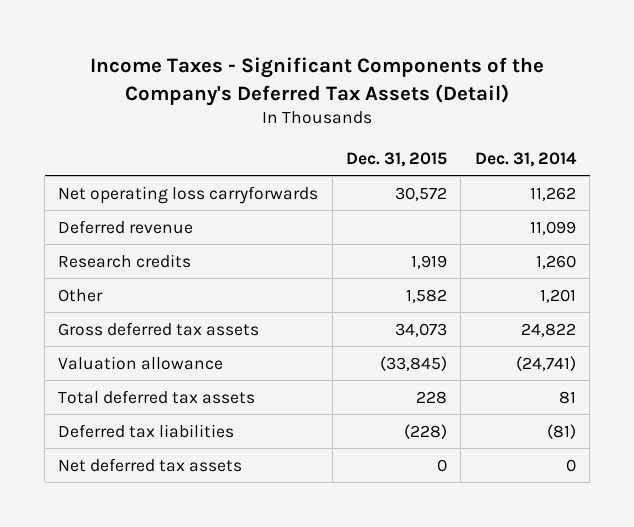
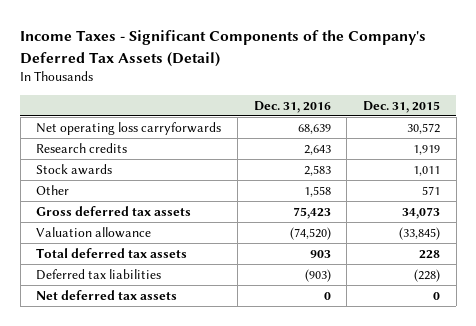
- | Dec. 31, 2015 | Dec. 31, 2014
+ | Dec. 31, 2016 | Dec. 31, 2015
- Deferred revenue | | 11,099
- Other | 1,582 | 1,201
+ Stock awards | 2,583 | 1,011
+ Other | 1,558 | 571

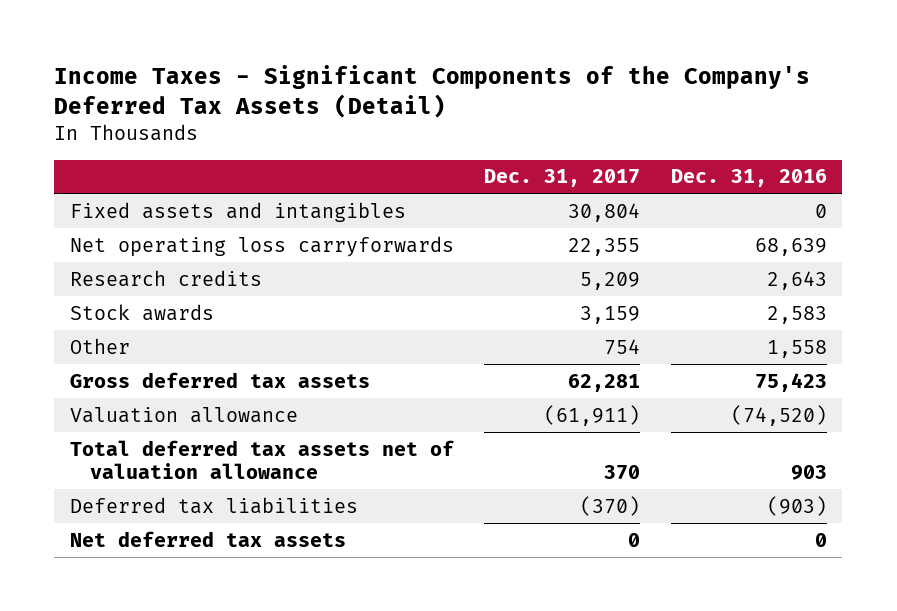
- | Dec. 31, 2016 | Dec. 31, 2015
+ | Dec. 31, 2017 | Dec. 31, 2016
+ Fixed assets and intangibles | 30,804 | 0
- Total deferred tax assets | 903 | 228
+ Total deferred tax assets net of valuation allowance | 370 | 903

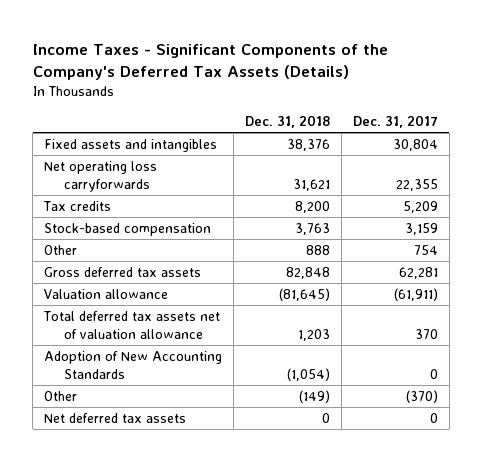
- Income Taxes - Significant Components of the Company's Deferred Tax Assets (Detail)
+ Income Taxes - Significant Components of the Company's Deferred Tax Assets (Details)
- | Dec. 31, 2017 | Dec. 31, 2016
+ | Dec. 31, 2018 | Dec. 31, 2017
- Research credits | 5,209 | 2,643
- Stock awards | 3,159 | 2,583
+ Tax credits | 8,200 | 5,209
+ Stock-based compensation | 3,763 | 3,159
- Deferred tax liabilities | (370) | (903)
+ Adoption of New Accounting Standards | (1,054) | 0
+ Other | (149) | (370)

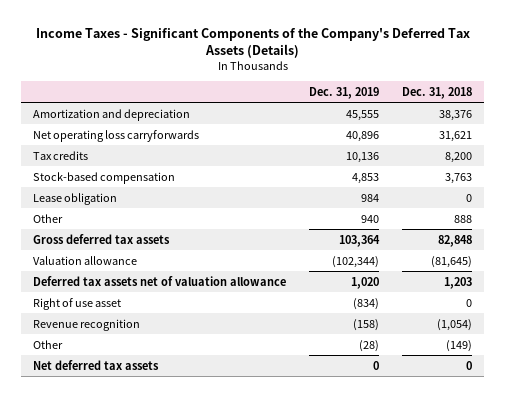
- | Dec. 31, 2018 | Dec. 31, 2017
+ | Dec. 31, 2019 | Dec. 31, 2018
- Fixed assets and intangibles | 38,376 | 30,804
+ Amortization and depreciation | 45,555 | 38,376
+ Lease obligation | 984 | 0
- Total deferred tax assets net of valuation allowance | 1,203 | 370
- Adoption of New Accounting Standards | (1,054) | 0
+ Deferred tax assets net of valuation allowance | 1,020 | 1,203
+ Right of use asset | (834) | 0
+ Revenue recognition | (158) | (1,054)

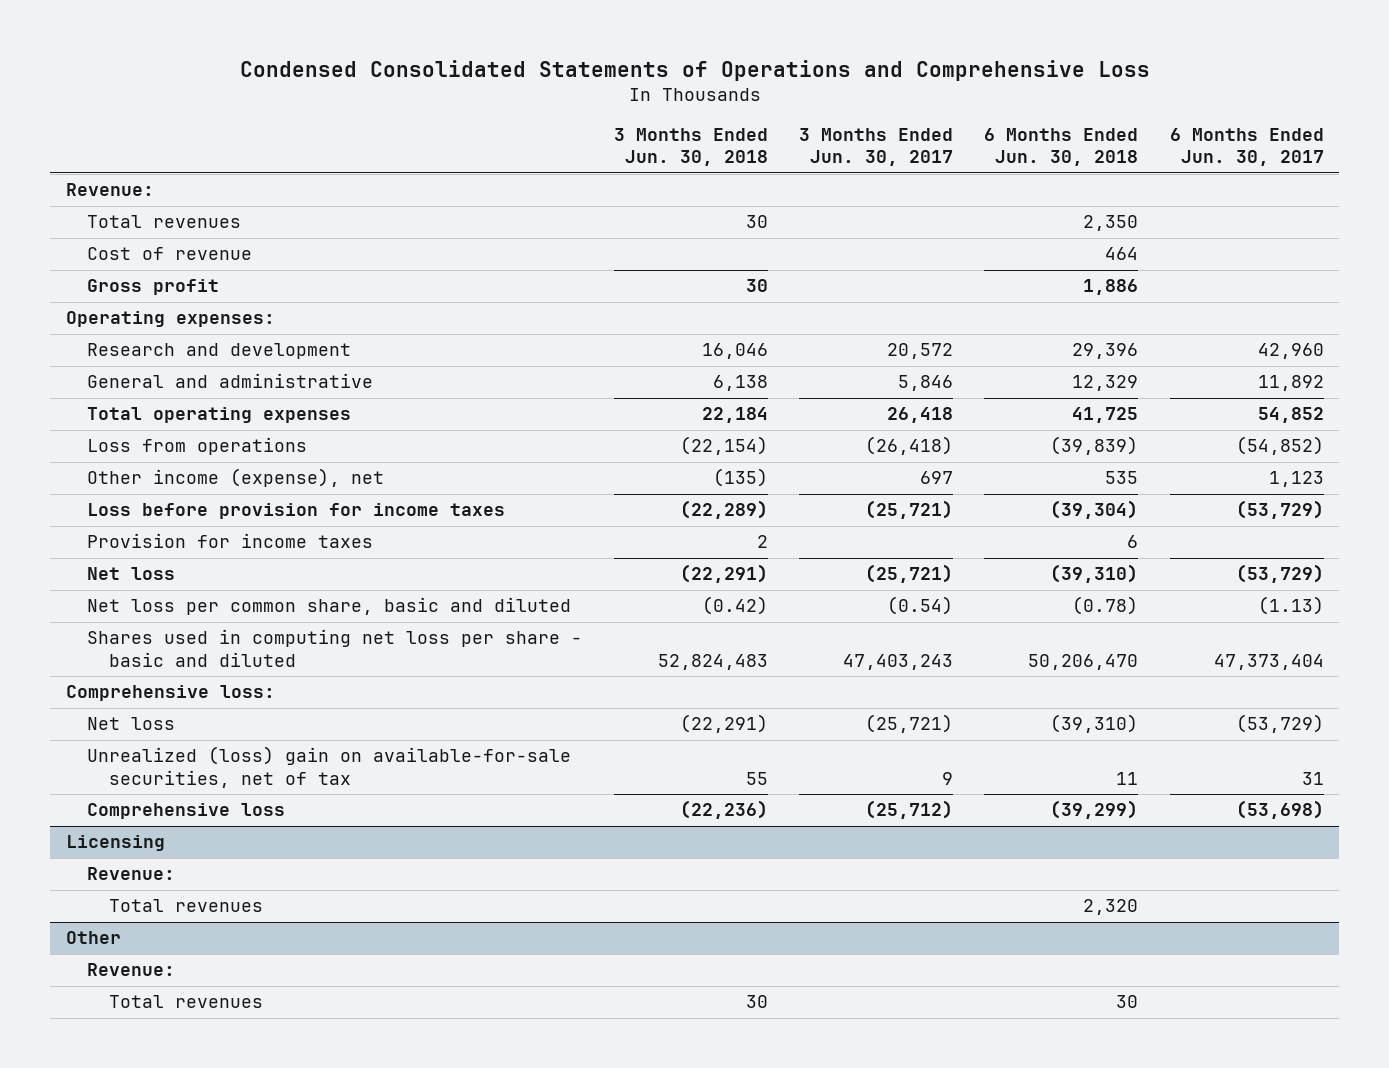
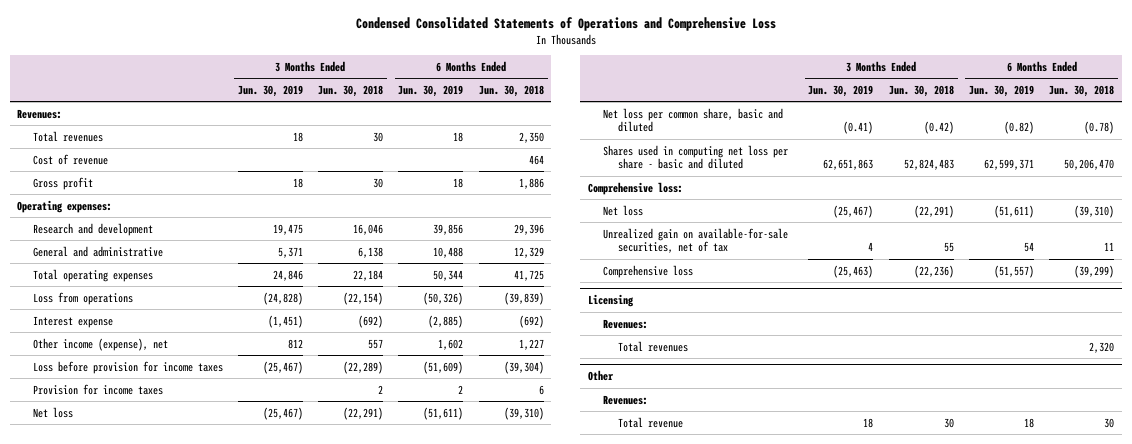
- | 3 Months Ended Jun. 30, 2018 | 3 Months Ended Jun. 30, 2017 | 6 Months Ended Jun. 30, 2018 | 6 Months Ended Jun. 30, 2017
+ | 3 Months Ended Jun. 30, 2019 | 3 Months Ended Jun. 30, 2018 | 6 Months Ended Jun. 30, 2019 | 6 Months Ended Jun. 30, 2018
- Revenue:
+ Revenues:
- Other income (expense), net | (135) | 697 | 535 | 1,123
+ Interest expense | (1,451) | (692) | (2,885) | (692)
+ Other income (expense), net | 812 | 557 | 1,602 | 1,227
- Unrealized (loss) gain on available-for-sale securities, net of tax | 55 | 9 | 11 | 31
+ Unrealized gain on available-for-sale securities, net of tax | 4 | 55 | 54 | 11
@ Licensing
- Revenue:
+ Revenues:
@ Other
- Revenue:
- Total revenues | 30 | | 30 |
+ Revenues:
+ Total revenue | 18 | 30 | 18 | 30

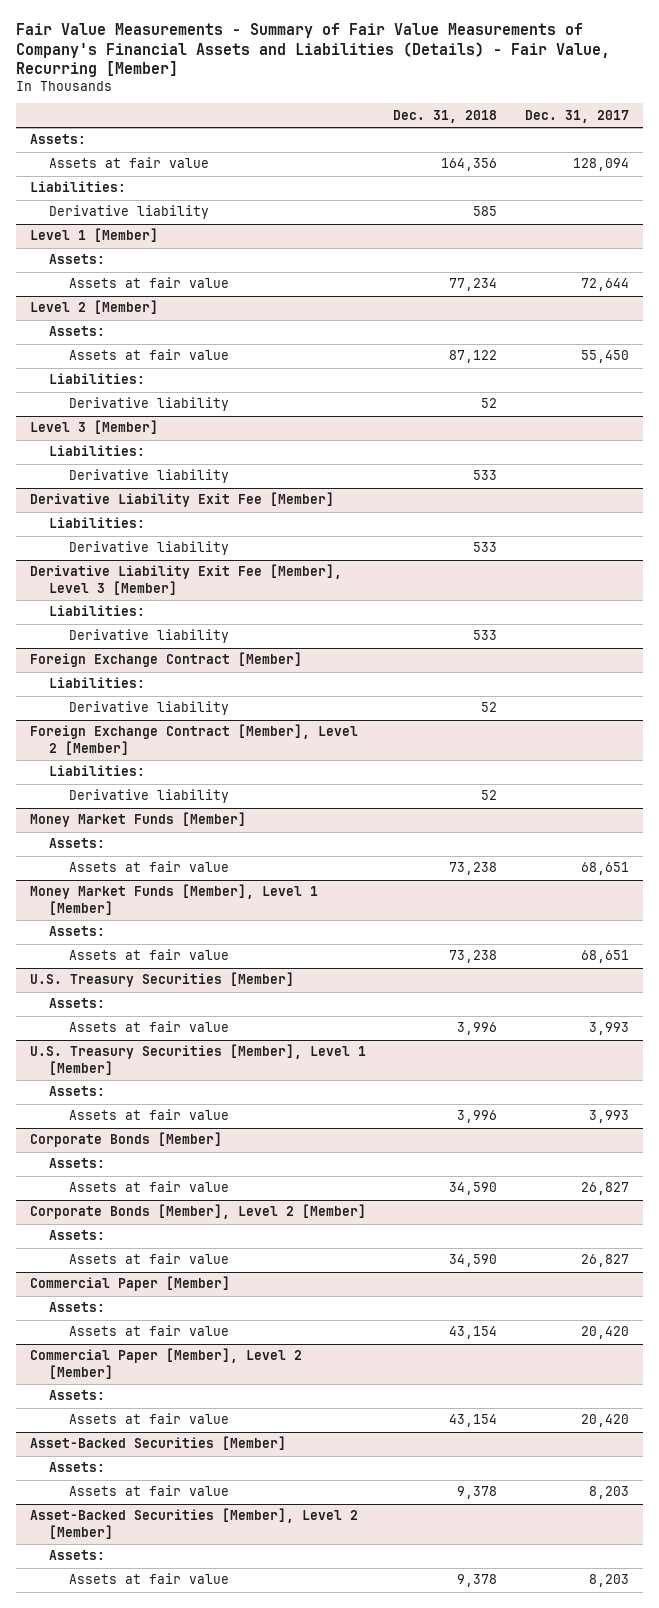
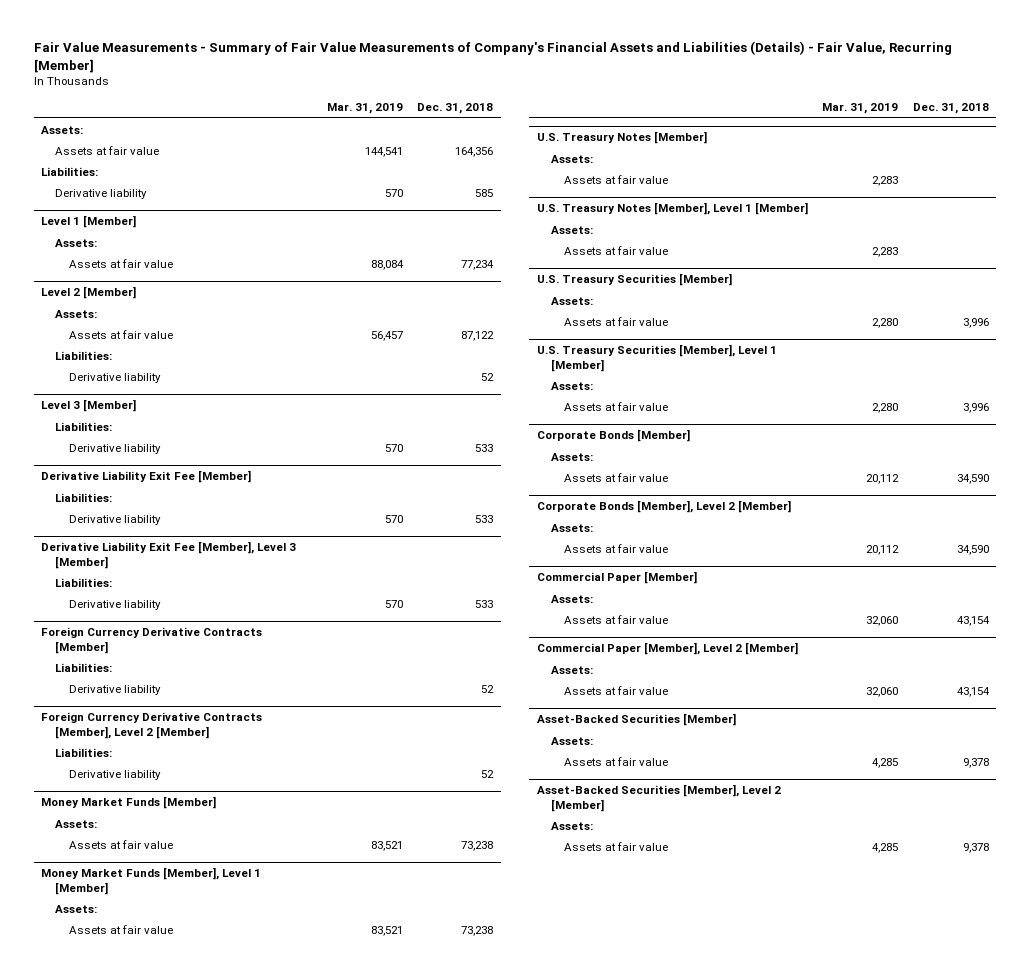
- | Dec. 31, 2018 | Dec. 31, 2017
+ | Mar. 31, 2019 | Dec. 31, 2018
- Foreign Exchange Contract [Member]
+ Foreign Currency Derivative Contracts [Member]
- Foreign Exchange Contract [Member], Level 2 [Member]
+ Foreign Currency Derivative Contracts [Member], Level 2 [Member]
+ U.S. Treasury Notes [Member]
+ Assets:
+ Assets at fair value | 2,283 |
+ U.S. Treasury Notes [Member], Level 1 [Member]
+ Assets:
+ Assets at fair value | 2,283 |

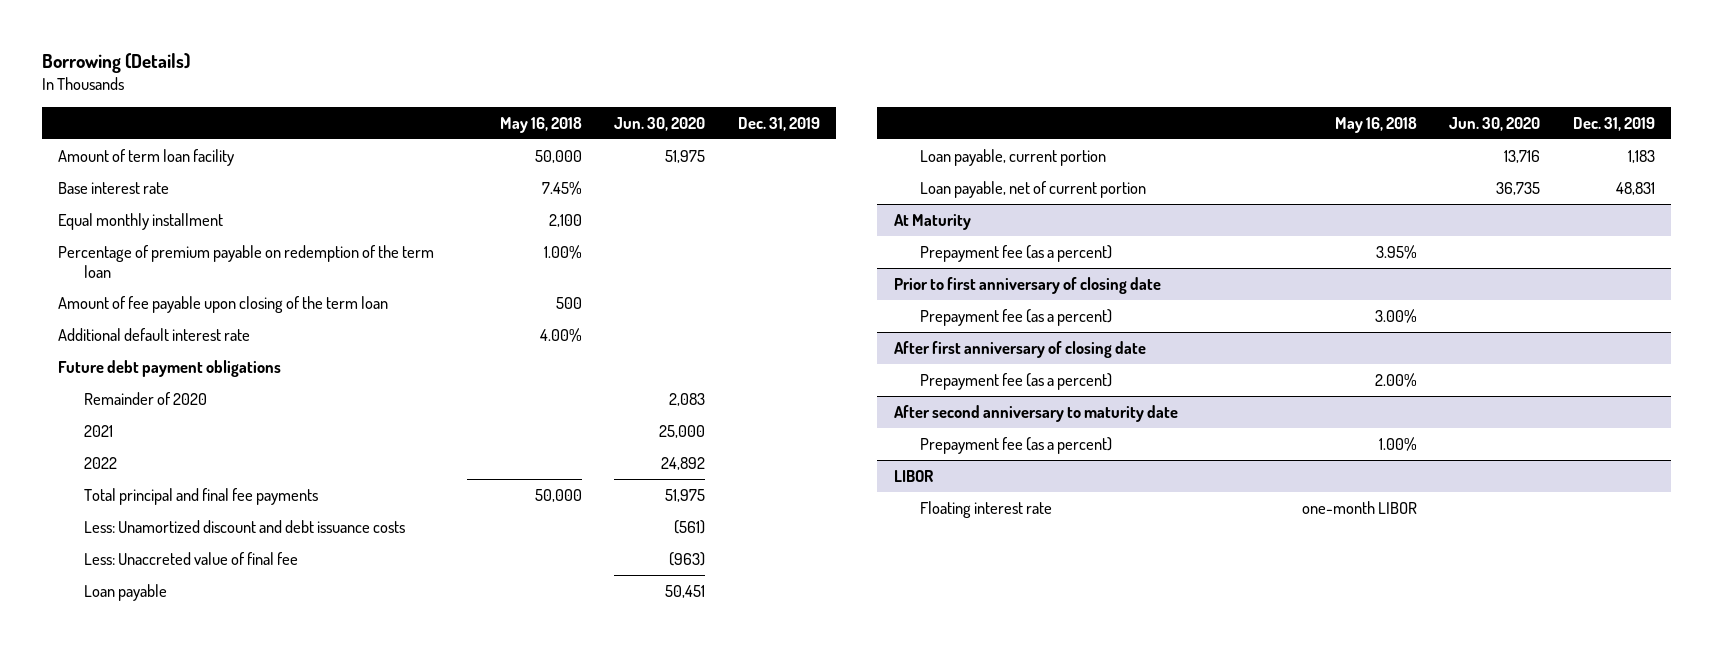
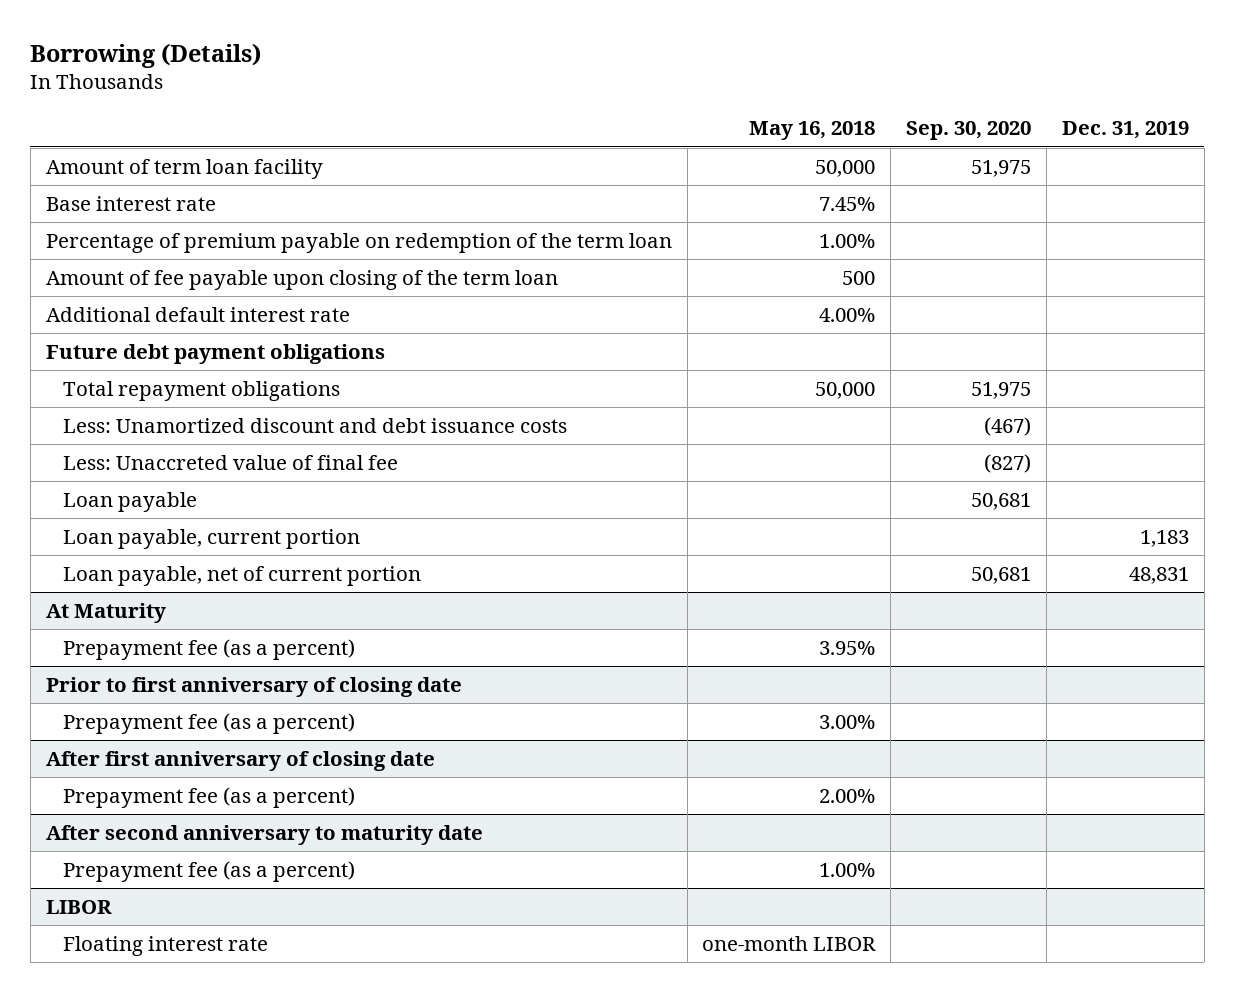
- | May 16, 2018 | Jun. 30, 2020 | Dec. 31, 2019
+ | May 16, 2018 | Sep. 30, 2020 | Dec. 31, 2019
- Equal monthly installment | 2,100 | |
- Remainder of 2020 | | 2,083 |
- 2021 | | 25,000 |
- 2022 | | 24,892 |
- Total principal and final fee payments | 50,000 | 51,975 |
+ Total repayment obligations | 50,000 | 51,975 |

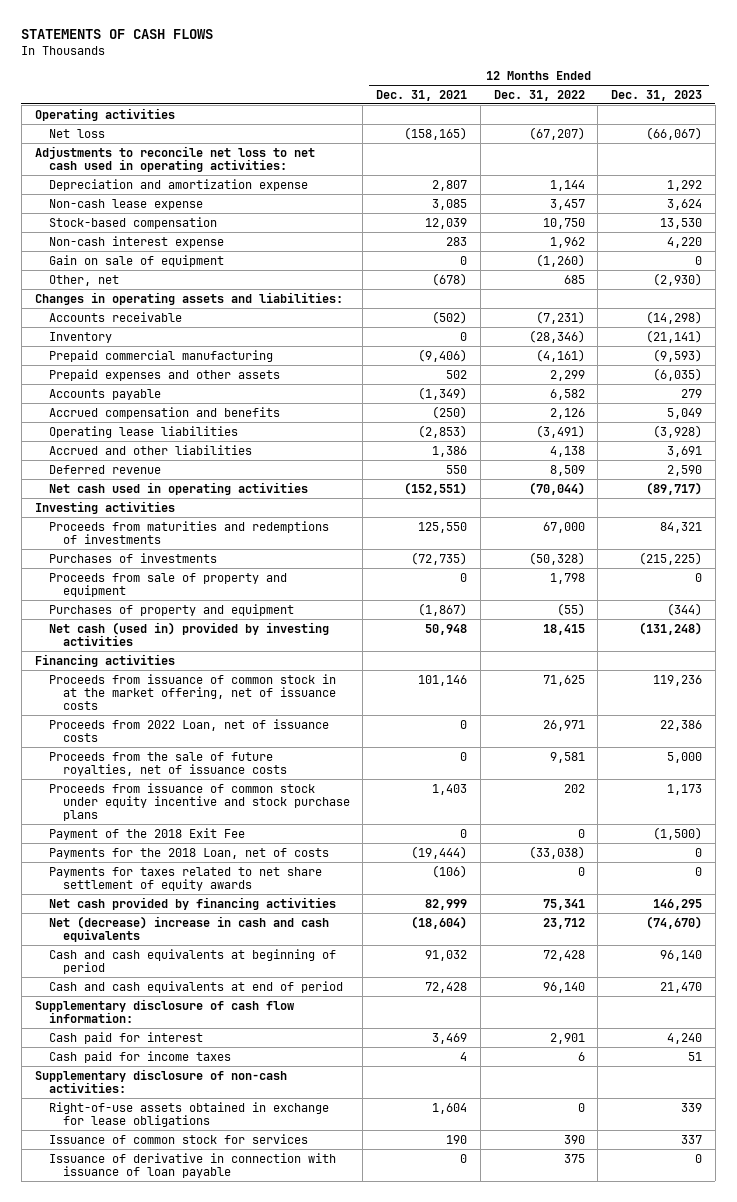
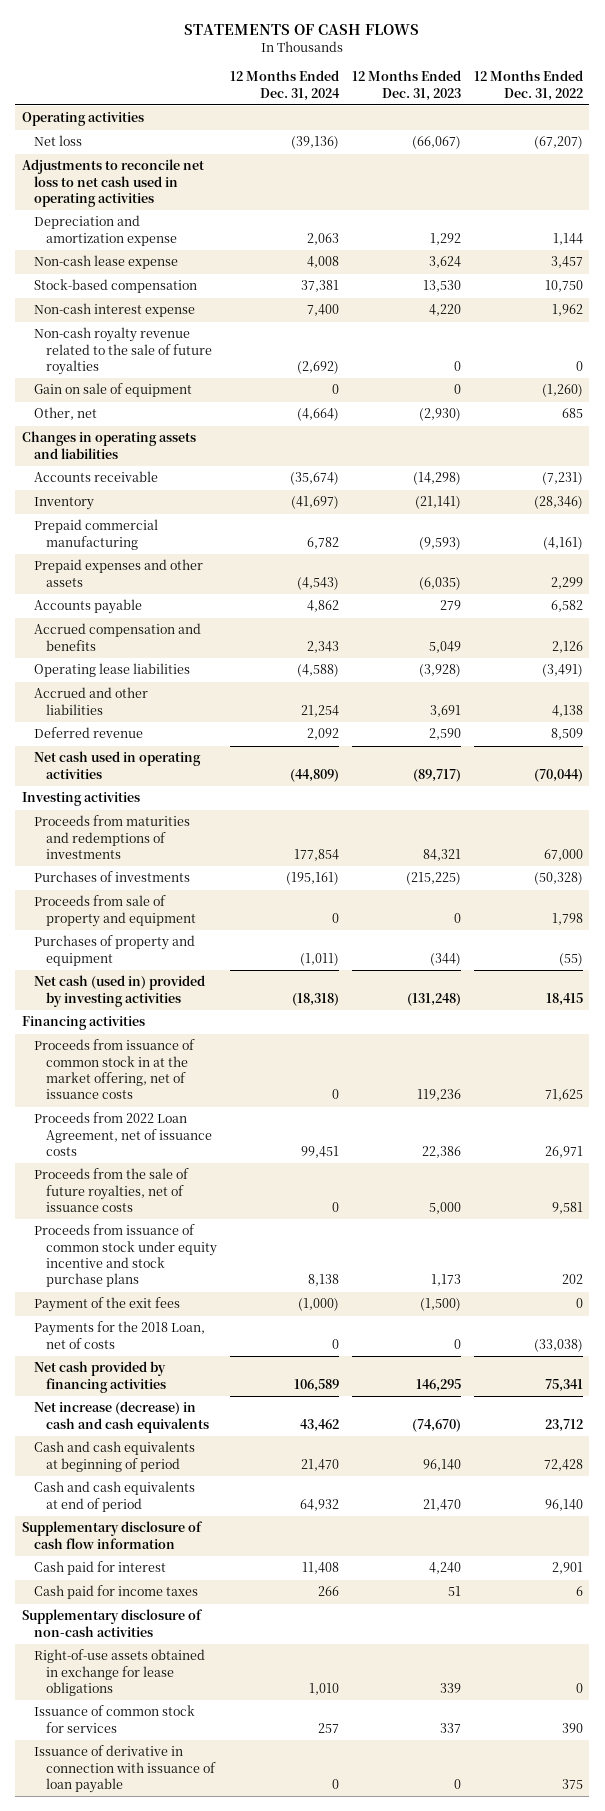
- | 12 Months Ended Dec. 31, 2021 | 12 Months Ended Dec. 31, 2022 | 12 Months Ended Dec. 31, 2023
+ | 12 Months Ended Dec. 31, 2024 | 12 Months Ended Dec. 31, 2023 | 12 Months Ended Dec. 31, 2022
- Adjustments to reconcile net loss to net cash used in operating activities:
+ Adjustments to reconcile net loss to net cash used in operating activities
+ Non-cash royalty revenue related to the sale of future royalties | (2,692) | 0 | 0
- Changes in operating assets and liabilities:
+ Changes in operating assets and liabilities
- Proceeds from 2022 Loan, net of issuance costs | 0 | 26,971 | 22,386
+ Proceeds from 2022 Loan Agreement, net of issuance costs | 99,451 | 22,386 | 26,971
- Payment of the 2018 Exit Fee | 0 | 0 | (1,500)
+ Payment of the exit fees | (1,000) | (1,500) | 0
- Payments for taxes related to net share settlement of equity awards | (106) | 0 | 0
- Net (decrease) increase in cash and cash equivalents | (18,604) | 23,712 | (74,670)
+ Net increase (decrease) in cash and cash equivalents | 43,462 | (74,670) | 23,712
- Supplementary disclosure of cash flow information:
+ Supplementary disclosure of cash flow information
- Supplementary disclosure of non-cash activities:
+ Supplementary disclosure of non-cash activities

